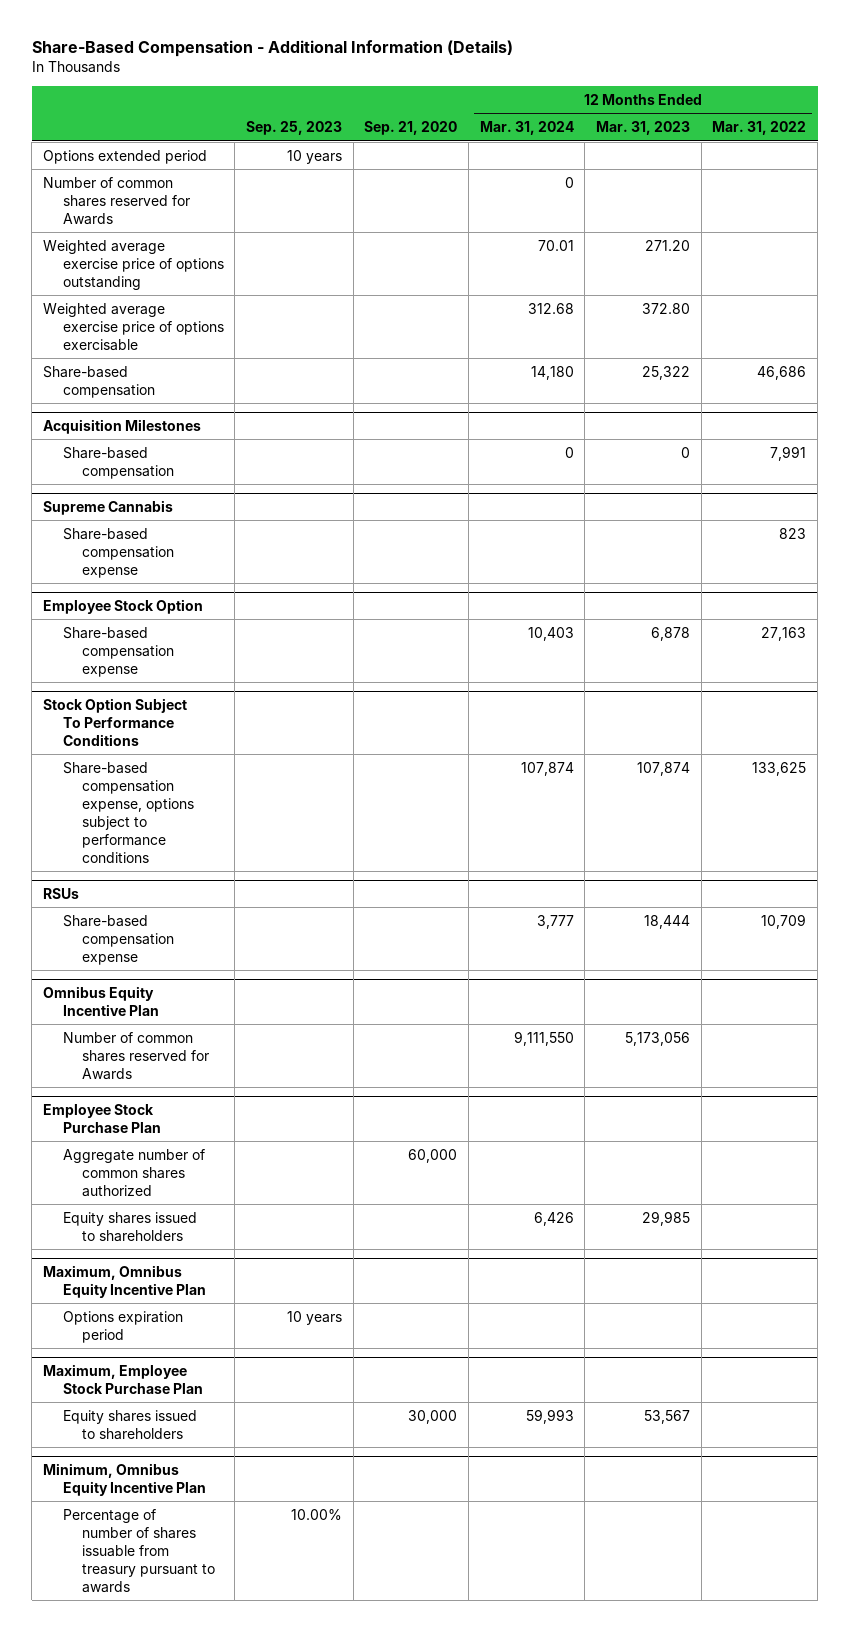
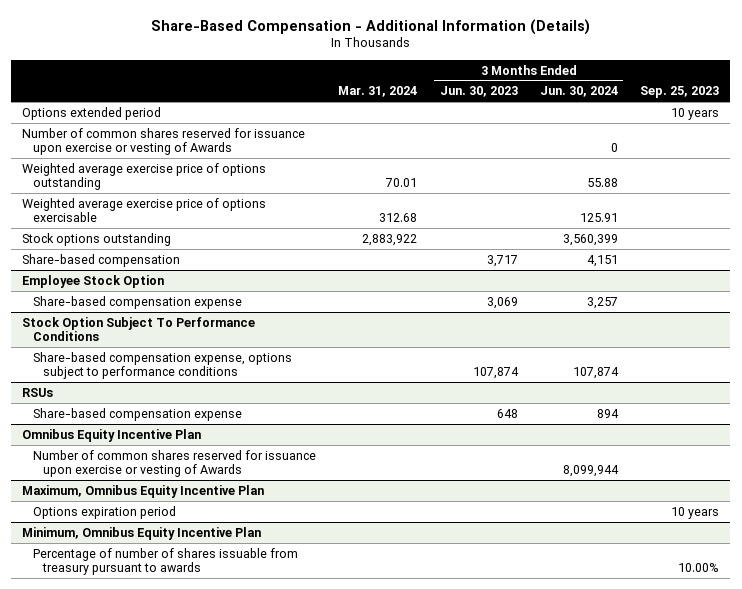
- | Sep. 25, 2023 | Sep. 21, 2020 | 12 Months Ended Mar. 31, 2024 | 12 Months Ended Mar. 31, 2023 | 12 Months Ended Mar. 31, 2022
+ | Mar. 31, 2024 | 3 Months Ended Jun. 30, 2023 | 3 Months Ended Jun. 30, 2024 | Sep. 25, 2023
- Number of common shares reserved for Awards | | | 0 | |
+ Number of common shares reserved for issuance upon exercise or vesting of Awards | | | 0 |
+ Stock options outstanding | 2,883,922 | | 3,560,399 |
- Acquisition Milestones
- Share-based compensation | | | 0 | 0 | 7,991
- Supreme Cannabis
- Share-based compensation expense | | | | | 823
@ Omnibus Equity Incentive Plan
- Number of common shares reserved for Awards | | | 9,111,550 | 5,173,056 |
- Employee Stock Purchase Plan
- Aggregate number of common shares authorized | | 60,000 | | |
- Equity shares issued to shareholders | | | 6,426 | 29,985 |
@ Omnibus Equity Incentive Plan
+ Number of common shares reserved for issuance upon exercise or vesting of Awards | | | 8,099,944 |
- Maximum, Employee Stock Purchase Plan
- Equity shares issued to shareholders | | 30,000 | 59,993 | 53,567 |

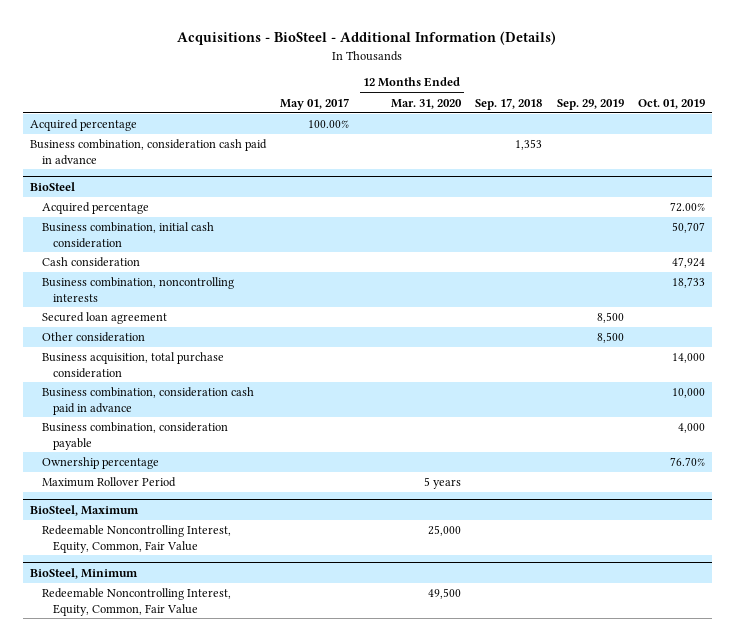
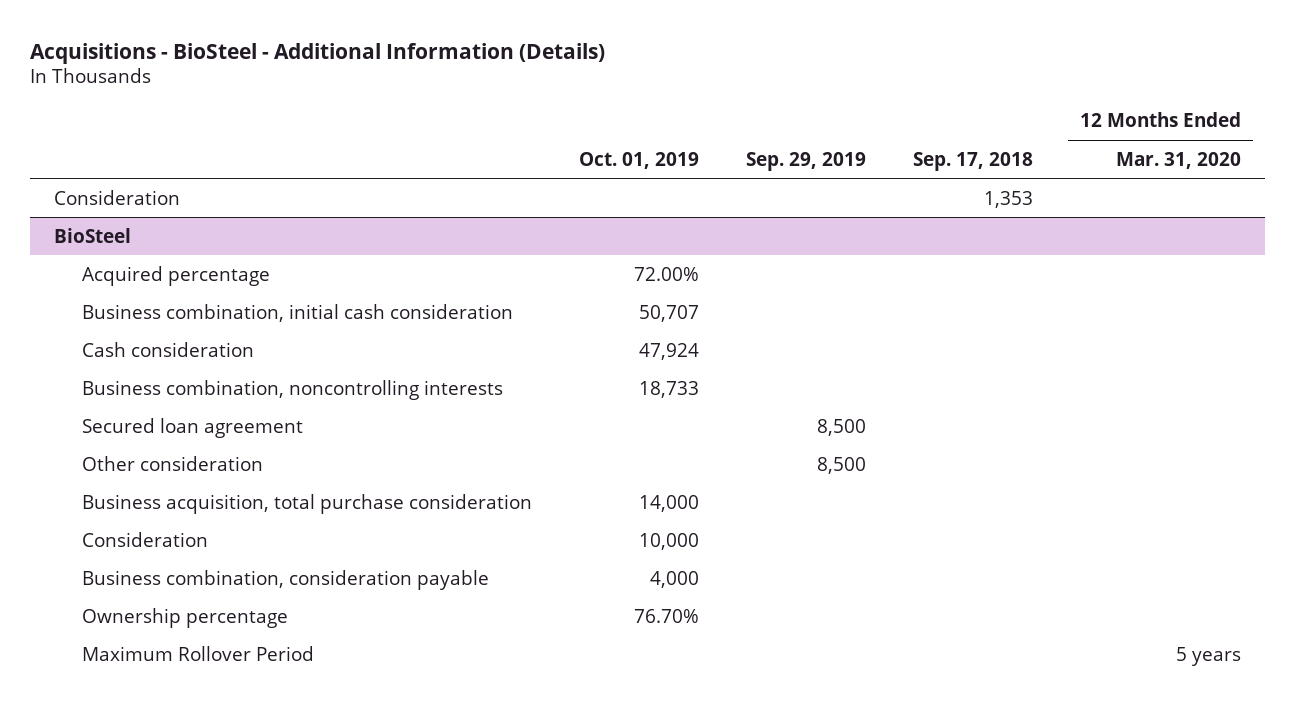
- | May 01, 2017 | 12 Months Ended Mar. 31, 2020 | Sep. 17, 2018 | Sep. 29, 2019 | Oct. 01, 2019
+ | Oct. 01, 2019 | Sep. 29, 2019 | Sep. 17, 2018 | 12 Months Ended Mar. 31, 2020
- Acquired percentage | 100.00% | | | |
- Business combination, consideration cash paid in advance | | | 1,353 | |
+ Consideration | | | 1,353 |
@ BioSteel
- Business combination, consideration cash paid in advance | | | | | 10,000
+ Consideration | 10,000 | | |
- BioSteel, Maximum
- Redeemable Noncontrolling Interest, Equity, Common, Fair Value | | 25,000 | | |
- BioSteel, Minimum
- Redeemable Noncontrolling Interest, Equity, Common, Fair Value | | 49,500 | | |

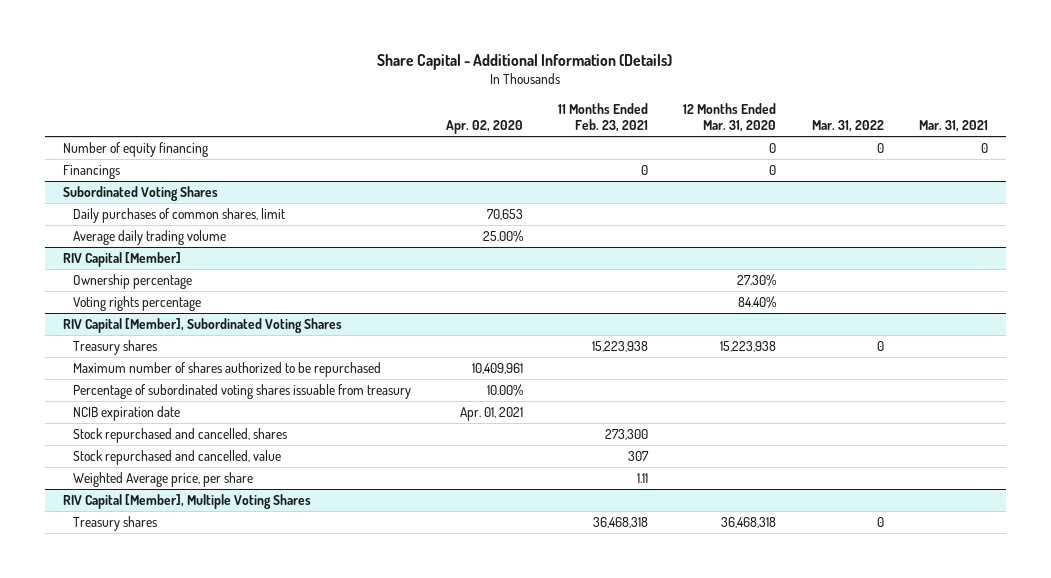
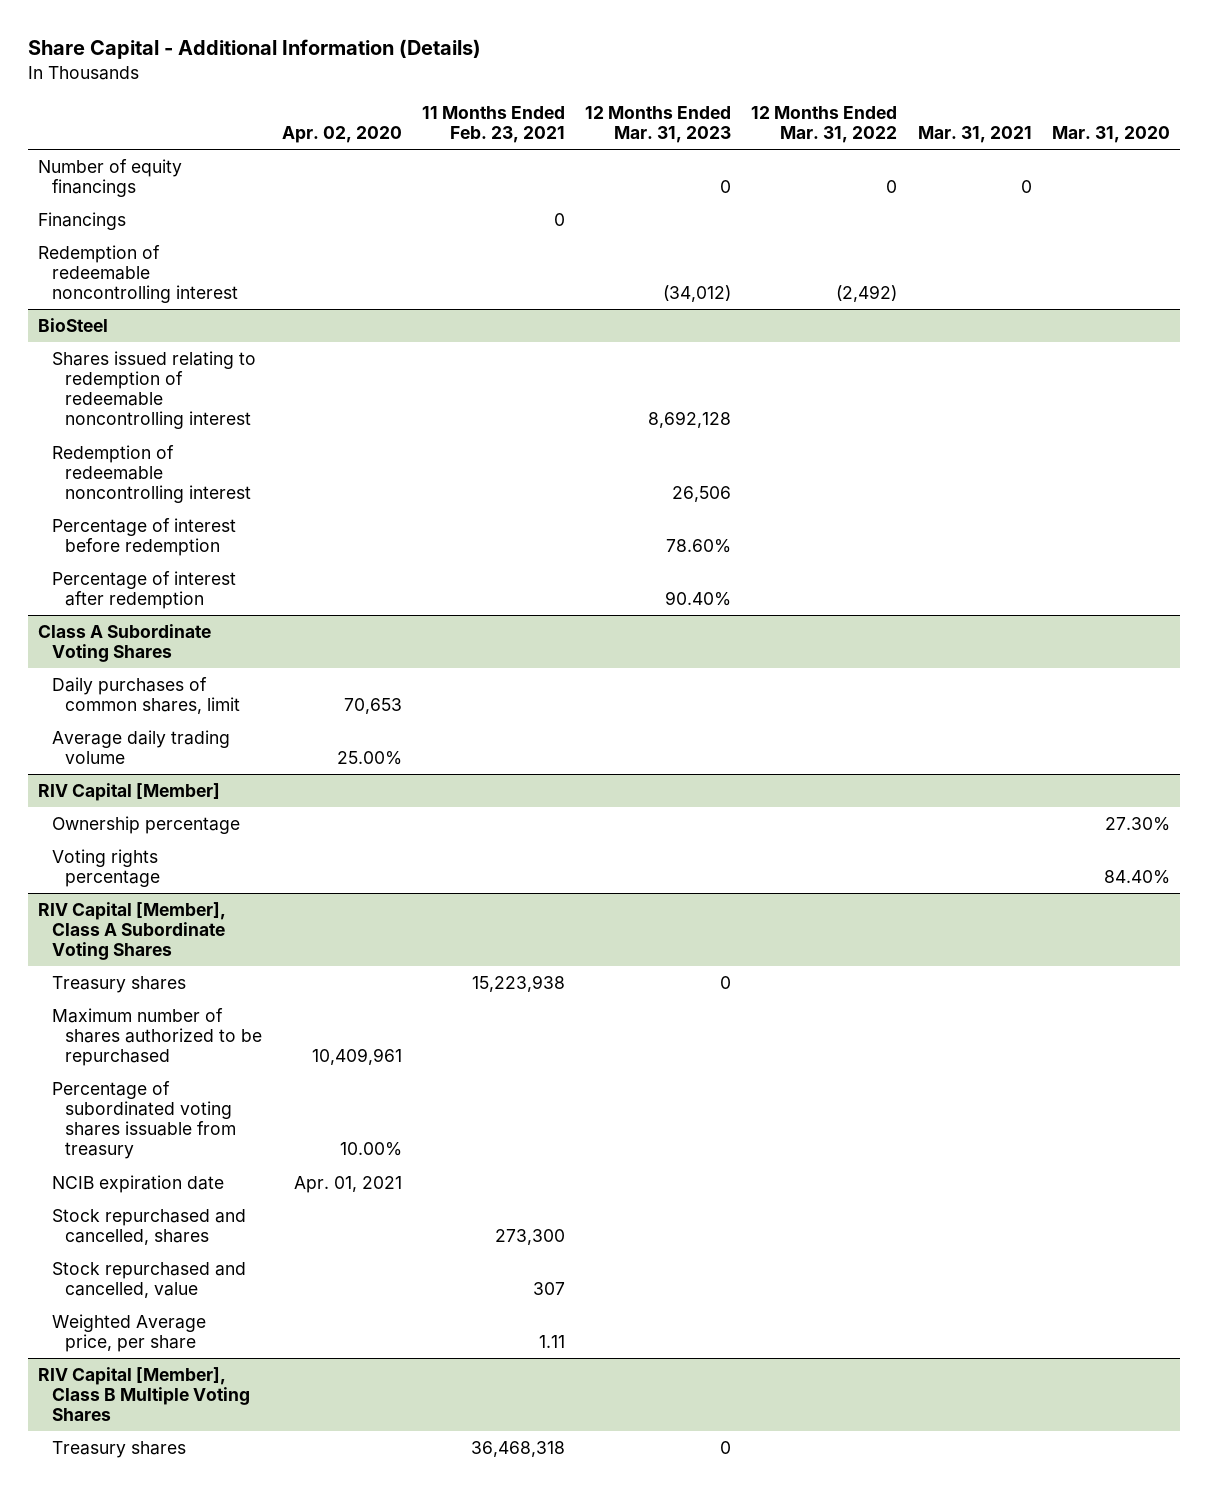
- | Apr. 02, 2020 | 11 Months Ended Feb. 23, 2021 | 12 Months Ended Mar. 31, 2020 | Mar. 31, 2022 | Mar. 31, 2021
+ | Apr. 02, 2020 | 11 Months Ended Feb. 23, 2021 | 12 Months Ended Mar. 31, 2023 | 12 Months Ended Mar. 31, 2022 | Mar. 31, 2021 | Mar. 31, 2020
- Number of equity financing | | | 0 | 0 | 0
+ Number of equity financings | | | 0 | 0 | 0 |
- Subordinated Voting Shares
+ Redemption of redeemable noncontrolling interest | | | (34,012) | (2,492) | |
+ BioSteel
+ Shares issued relating to redemption of redeemable noncontrolling interest | | | 8,692,128 | | |
+ Redemption of redeemable noncontrolling interest | | | 26,506 | | |
+ Percentage of interest before redemption | | | 78.60% | | |
+ Percentage of interest after redemption | | | 90.40% | | |
+ Class A Subordinate Voting Shares
- RIV Capital [Member], Subordinated Voting Shares
+ RIV Capital [Member], Class A Subordinate Voting Shares
- RIV Capital [Member], Multiple Voting Shares
+ RIV Capital [Member], Class B Multiple Voting Shares

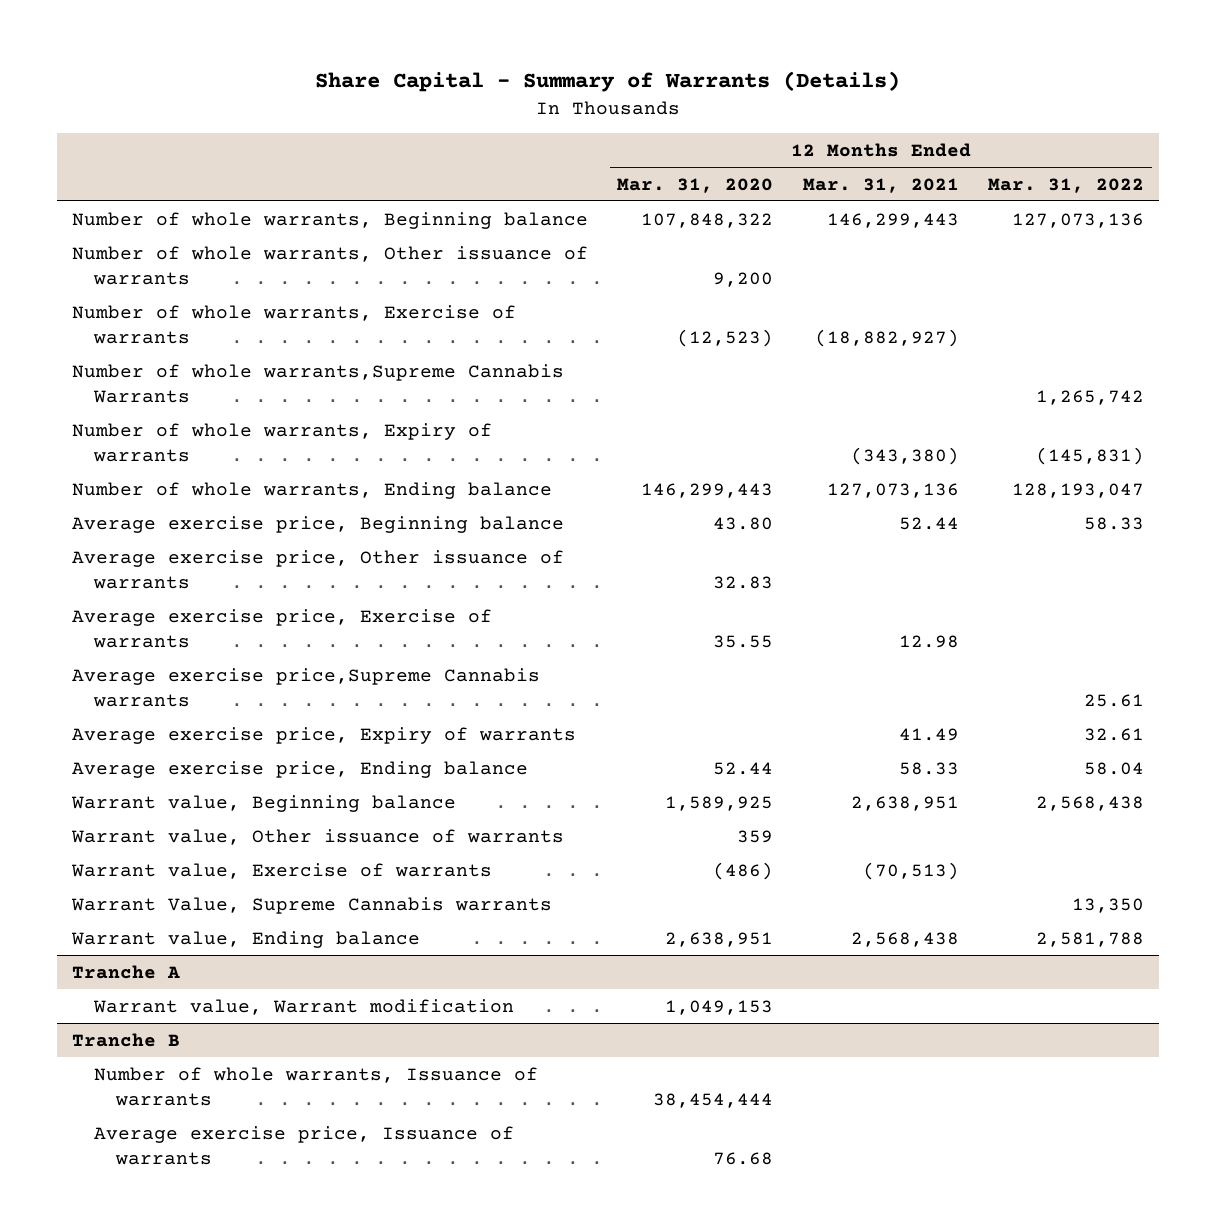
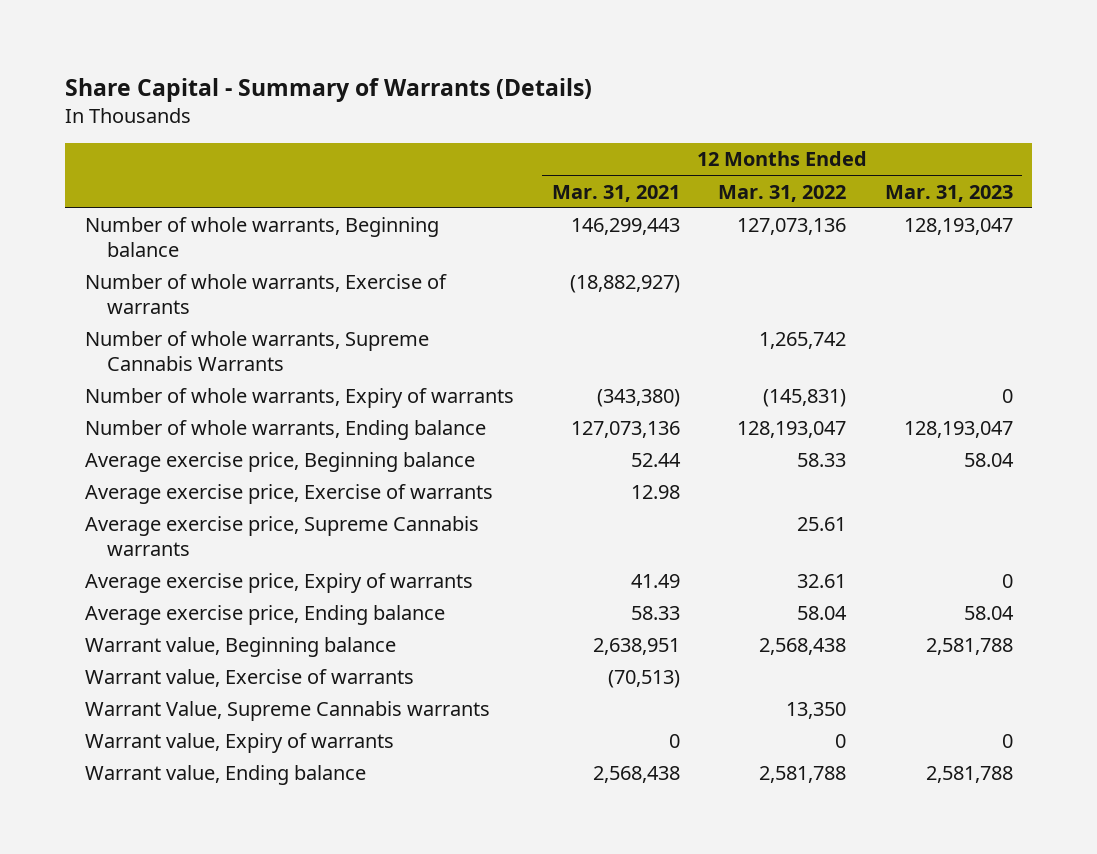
- | 12 Months Ended Mar. 31, 2020 | 12 Months Ended Mar. 31, 2021 | 12 Months Ended Mar. 31, 2022
+ | 12 Months Ended Mar. 31, 2021 | 12 Months Ended Mar. 31, 2022 | 12 Months Ended Mar. 31, 2023
- Number of whole warrants, Other issuance of warrants | 9,200 | |
- Number of whole warrants,Supreme Cannabis Warrants | | | 1,265,742
+ Number of whole warrants, Supreme Cannabis Warrants | | 1,265,742 |
- Average exercise price, Other issuance of warrants | 32.83 | |
- Average exercise price,Supreme Cannabis warrants | | | 25.61
+ Average exercise price, Supreme Cannabis warrants | | 25.61 |
- Warrant value, Other issuance of warrants | 359 | |
+ Warrant value, Expiry of warrants | 0 | 0 | 0
- Tranche A
- Warrant value, Warrant modification | 1,049,153 | |
- Tranche B
- Number of whole warrants, Issuance of warrants | 38,454,444 | |
- Average exercise price, Issuance of warrants | 76.68 | |

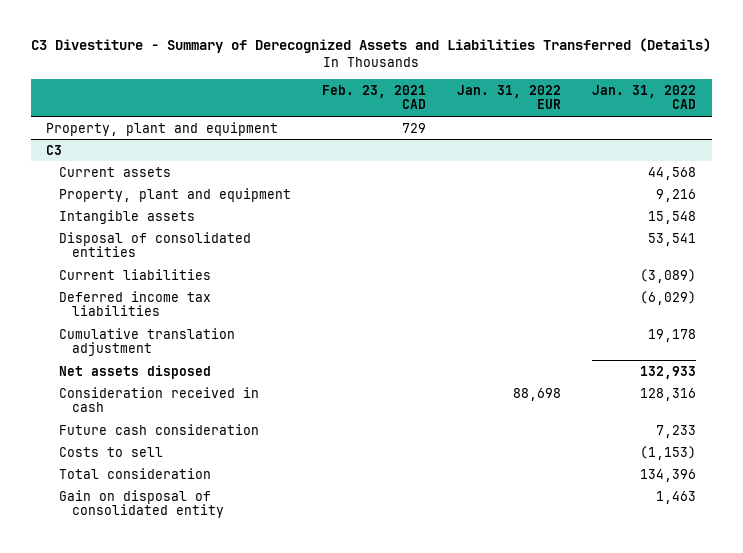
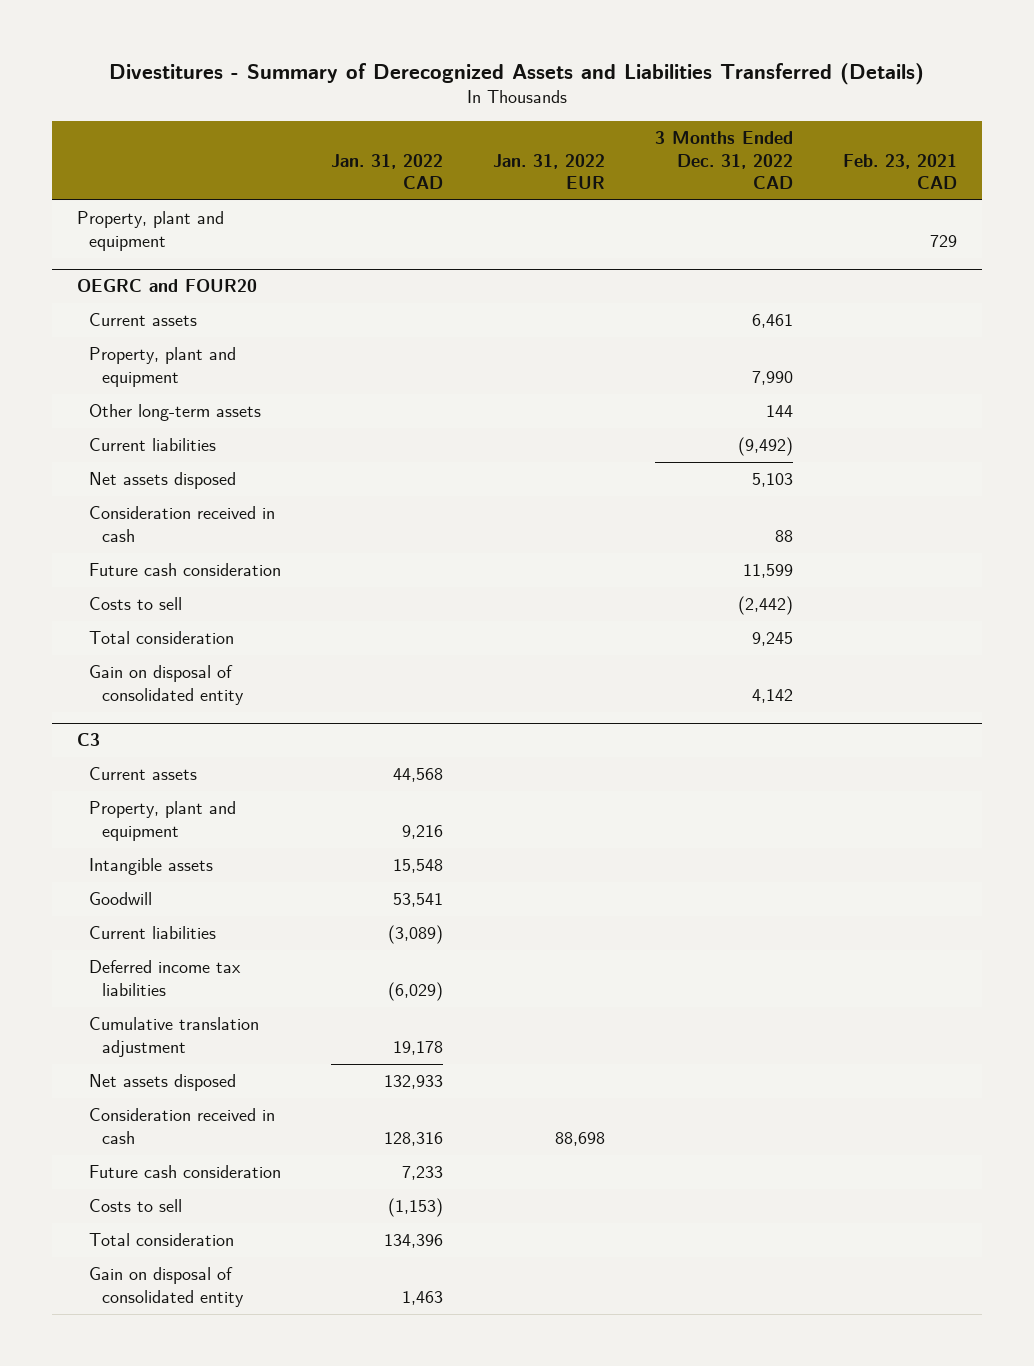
- C3 Divestiture - Summary of Derecognized Assets and Liabilities Transferred (Details)
+ Divestitures - Summary of Derecognized Assets and Liabilities Transferred (Details)
- | Feb. 23, 2021 CAD | Jan. 31, 2022 EUR | Jan. 31, 2022 CAD
+ | Jan. 31, 2022 CAD | Jan. 31, 2022 EUR | 3 Months Ended Dec. 31, 2022 CAD | Feb. 23, 2021 CAD
+ OEGRC and FOUR20
+ Current assets | | | 6,461 |
+ Property, plant and equipment | | | 7,990 |
+ Other long-term assets | | | 144 |
+ Current liabilities | | | (9,492) |
+ Net assets disposed | | | 5,103 |
+ Consideration received in cash | | | 88 |
+ Future cash consideration | | | 11,599 |
+ Costs to sell | | | (2,442) |
+ Total consideration | | | 9,245 |
+ Gain on disposal of consolidated entity | | | 4,142 |
@ C3
- Disposal of consolidated entities | | | 53,541
+ Goodwill | 53,541 | | |

